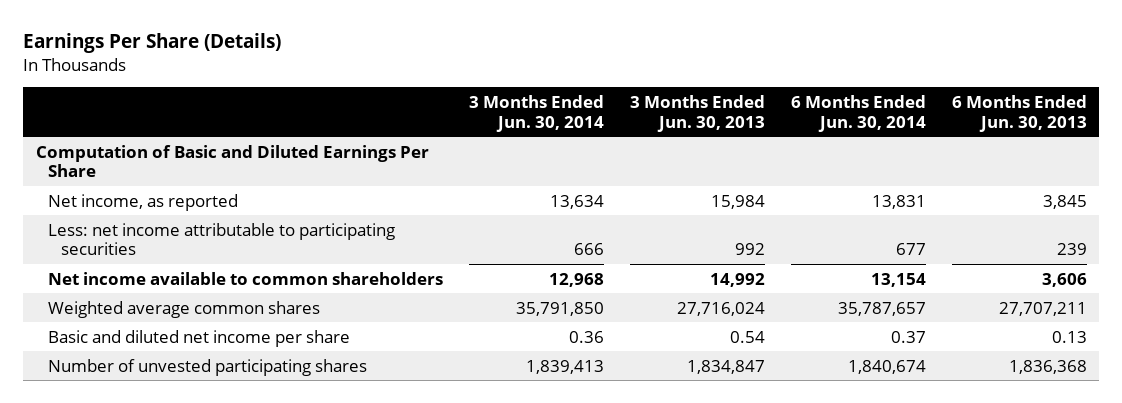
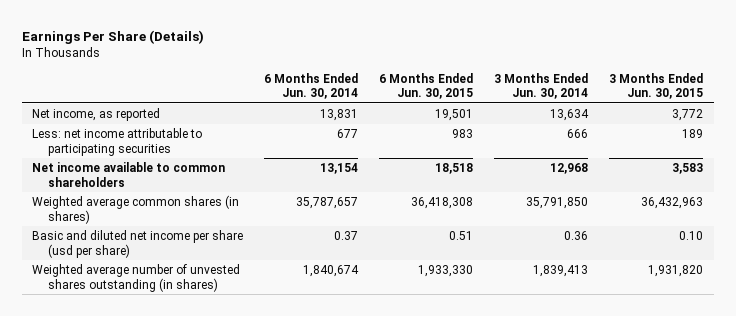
- | 3 Months Ended Jun. 30, 2014 | 3 Months Ended Jun. 30, 2013 | 6 Months Ended Jun. 30, 2014 | 6 Months Ended Jun. 30, 2013
+ | 6 Months Ended Jun. 30, 2014 | 6 Months Ended Jun. 30, 2015 | 3 Months Ended Jun. 30, 2014 | 3 Months Ended Jun. 30, 2015
- Computation of Basic and Diluted Earnings Per Share
- Weighted average common shares | 35,791,850 | 27,716,024 | 35,787,657 | 27,707,211
- Basic and diluted net income per share | 0.36 | 0.54 | 0.37 | 0.13
- Number of unvested participating shares | 1,839,413 | 1,834,847 | 1,840,674 | 1,836,368
+ Weighted average common shares (in shares) | 35,787,657 | 36,418,308 | 35,791,850 | 36,432,963
+ Basic and diluted net income per share (usd per share) | 0.37 | 0.51 | 0.36 | 0.10
+ Weighted average number of unvested shares outstanding (in shares) | 1,840,674 | 1,933,330 | 1,839,413 | 1,931,820

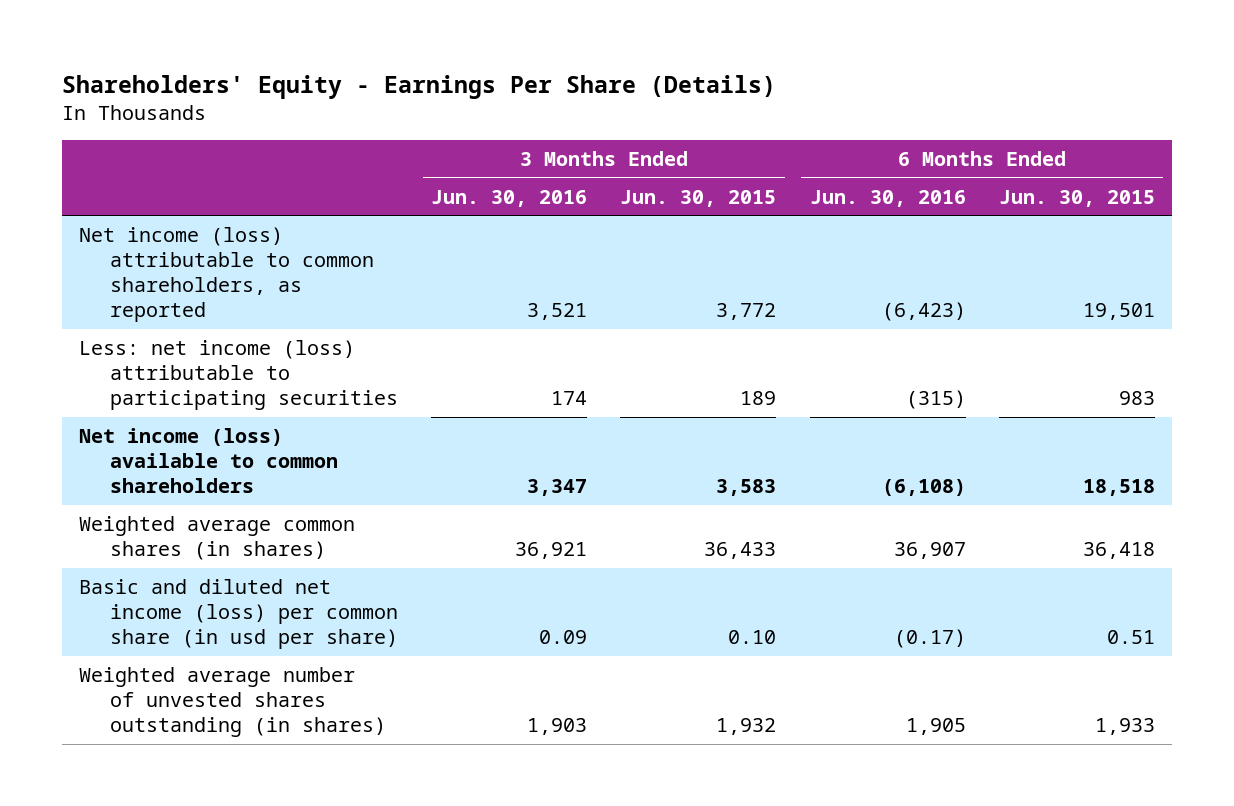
- Earnings Per Share (Details)
+ Shareholders' Equity - Earnings Per Share (Details)
- | 6 Months Ended Jun. 30, 2014 | 6 Months Ended Jun. 30, 2015 | 3 Months Ended Jun. 30, 2014 | 3 Months Ended Jun. 30, 2015
+ | 3 Months Ended Jun. 30, 2016 | 3 Months Ended Jun. 30, 2015 | 6 Months Ended Jun. 30, 2016 | 6 Months Ended Jun. 30, 2015
- Net income, as reported | 13,831 | 19,501 | 13,634 | 3,772
- Less: net income attributable to participating securities | 677 | 983 | 666 | 189
- Net income available to common shareholders | 13,154 | 18,518 | 12,968 | 3,583
- Weighted average common shares (in shares) | 35,787,657 | 36,418,308 | 35,791,850 | 36,432,963
- Basic and diluted net income per share (usd per share) | 0.37 | 0.51 | 0.36 | 0.10
- Weighted average number of unvested shares outstanding (in shares) | 1,840,674 | 1,933,330 | 1,839,413 | 1,931,820
+ Net income (loss) attributable to common shareholders, as reported | 3,521 | 3,772 | (6,423) | 19,501
+ Less: net income (loss) attributable to participating securities | 174 | 189 | (315) | 983
+ Net income (loss) available to common shareholders | 3,347 | 3,583 | (6,108) | 18,518
+ Weighted average common shares (in shares) | 36,921 | 36,433 | 36,907 | 36,418
+ Basic and diluted net income (loss) per common share (in usd per share) | 0.09 | 0.10 | (0.17) | 0.51
+ Weighted average number of unvested shares outstanding (in shares) | 1,903 | 1,932 | 1,905 | 1,933

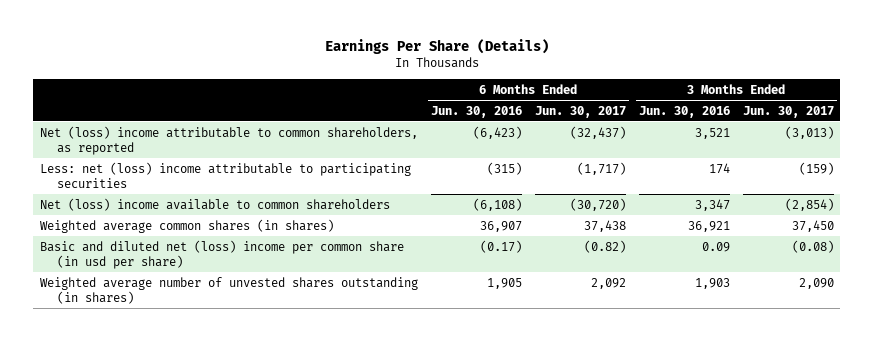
- Shareholders' Equity - Earnings Per Share (Details)
+ Earnings Per Share (Details)
- | 3 Months Ended Jun. 30, 2016 | 3 Months Ended Jun. 30, 2015 | 6 Months Ended Jun. 30, 2016 | 6 Months Ended Jun. 30, 2015
+ | 6 Months Ended Jun. 30, 2016 | 6 Months Ended Jun. 30, 2017 | 3 Months Ended Jun. 30, 2016 | 3 Months Ended Jun. 30, 2017
- Net income (loss) attributable to common shareholders, as reported | 3,521 | 3,772 | (6,423) | 19,501
- Less: net income (loss) attributable to participating securities | 174 | 189 | (315) | 983
- Net income (loss) available to common shareholders | 3,347 | 3,583 | (6,108) | 18,518
+ Net (loss) income attributable to common shareholders, as reported | (6,423) | (32,437) | 3,521 | (3,013)
+ Less: net (loss) income attributable to participating securities | (315) | (1,717) | 174 | (159)
+ Net (loss) income available to common shareholders | (6,108) | (30,720) | 3,347 | (2,854)
- Basic and diluted net income (loss) per common share (in usd per share) | 0.09 | 0.10 | (0.17) | 0.51
+ Basic and diluted net (loss) income per common share (in usd per share) | (0.17) | (0.82) | 0.09 | (0.08)

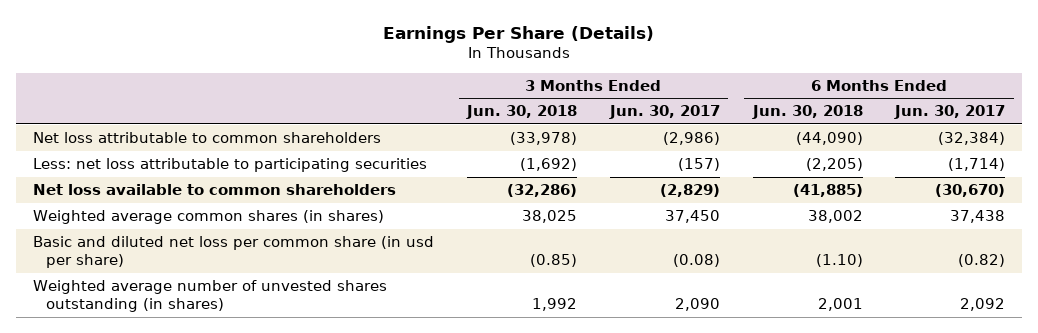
- | 6 Months Ended Jun. 30, 2016 | 6 Months Ended Jun. 30, 2017 | 3 Months Ended Jun. 30, 2016 | 3 Months Ended Jun. 30, 2017
+ | 3 Months Ended Jun. 30, 2018 | 3 Months Ended Jun. 30, 2017 | 6 Months Ended Jun. 30, 2018 | 6 Months Ended Jun. 30, 2017
- Net (loss) income attributable to common shareholders, as reported | (6,423) | (32,437) | 3,521 | (3,013)
- Less: net (loss) income attributable to participating securities | (315) | (1,717) | 174 | (159)
- Net (loss) income available to common shareholders | (6,108) | (30,720) | 3,347 | (2,854)
+ Net loss attributable to common shareholders | (33,978) | (2,986) | (44,090) | (32,384)
+ Less: net loss attributable to participating securities | (1,692) | (157) | (2,205) | (1,714)
+ Net loss available to common shareholders | (32,286) | (2,829) | (41,885) | (30,670)
- Basic and diluted net (loss) income per common share (in usd per share) | (0.17) | (0.82) | 0.09 | (0.08)
+ Basic and diluted net loss per common share (in usd per share) | (0.85) | (0.08) | (1.10) | (0.82)

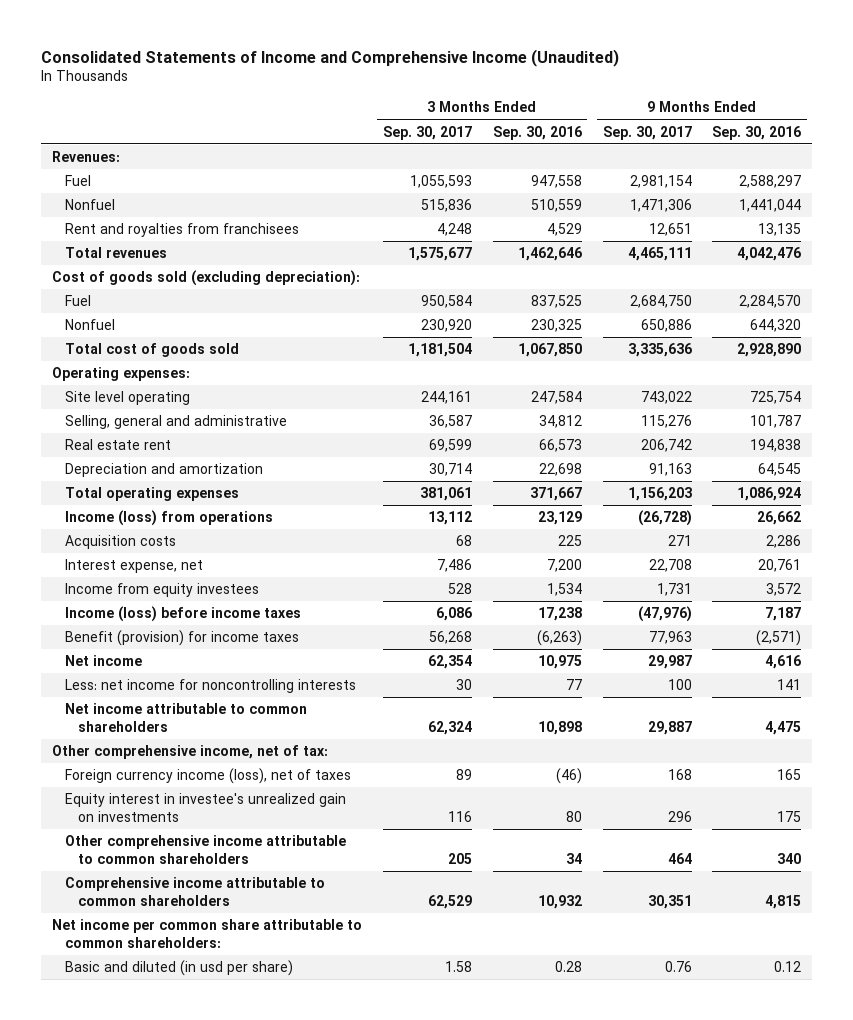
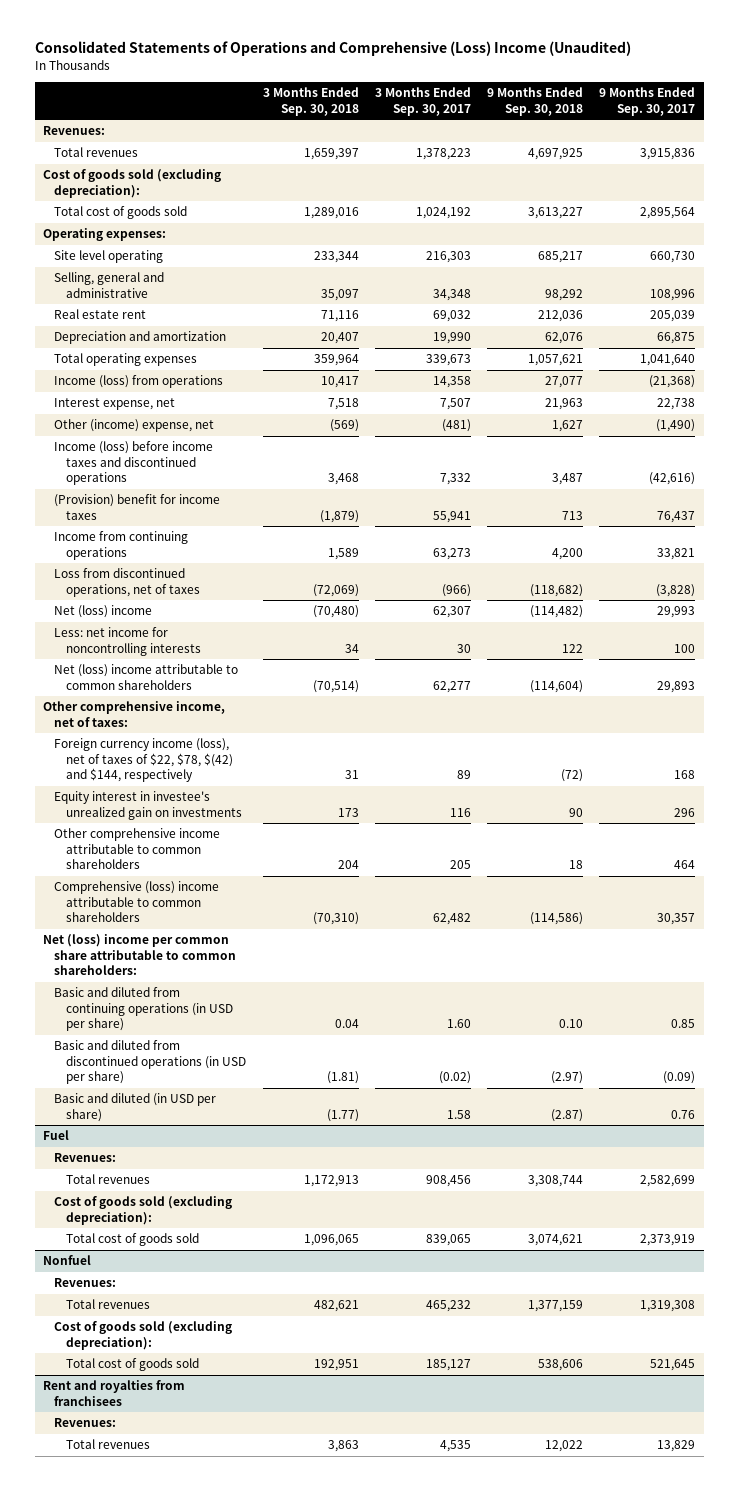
- Consolidated Statements of Income and Comprehensive Income (Unaudited)
+ Consolidated Statements of Operations and Comprehensive (Loss) Income (Unaudited)
- | 3 Months Ended Sep. 30, 2017 | 3 Months Ended Sep. 30, 2016 | 9 Months Ended Sep. 30, 2017 | 9 Months Ended Sep. 30, 2016
+ | 3 Months Ended Sep. 30, 2018 | 3 Months Ended Sep. 30, 2017 | 9 Months Ended Sep. 30, 2018 | 9 Months Ended Sep. 30, 2017
- Fuel | 1,055,593 | 947,558 | 2,981,154 | 2,588,297
- Nonfuel | 515,836 | 510,559 | 1,471,306 | 1,441,044
- Rent and royalties from franchisees | 4,248 | 4,529 | 12,651 | 13,135
- Total revenues | 1,575,677 | 1,462,646 | 4,465,111 | 4,042,476
+ Total revenues | 1,659,397 | 1,378,223 | 4,697,925 | 3,915,836
- Fuel | 950,584 | 837,525 | 2,684,750 | 2,284,570
- Nonfuel | 230,920 | 230,325 | 650,886 | 644,320
- Total cost of goods sold | 1,181,504 | 1,067,850 | 3,335,636 | 2,928,890
+ Total cost of goods sold | 1,289,016 | 1,024,192 | 3,613,227 | 2,895,564
- Site level operating | 244,161 | 247,584 | 743,022 | 725,754
- Selling, general and administrative | 36,587 | 34,812 | 115,276 | 101,787
- Real estate rent | 69,599 | 66,573 | 206,742 | 194,838
- Depreciation and amortization | 30,714 | 22,698 | 91,163 | 64,545
- Total operating expenses | 381,061 | 371,667 | 1,156,203 | 1,086,924
- Income (loss) from operations | 13,112 | 23,129 | (26,728) | 26,662
- Acquisition costs | 68 | 225 | 271 | 2,286
- Interest expense, net | 7,486 | 7,200 | 22,708 | 20,761
- Income from equity investees | 528 | 1,534 | 1,731 | 3,572
- Income (loss) before income taxes | 6,086 | 17,238 | (47,976) | 7,187
- Benefit (provision) for income taxes | 56,268 | (6,263) | 77,963 | (2,571)
- Net income | 62,354 | 10,975 | 29,987 | 4,616
+ Site level operating | 233,344 | 216,303 | 685,217 | 660,730
+ Selling, general and administrative | 35,097 | 34,348 | 98,292 | 108,996
+ Real estate rent | 71,116 | 69,032 | 212,036 | 205,039
+ Depreciation and amortization | 20,407 | 19,990 | 62,076 | 66,875
+ Total operating expenses | 359,964 | 339,673 | 1,057,621 | 1,041,640
+ Income (loss) from operations | 10,417 | 14,358 | 27,077 | (21,368)
+ Interest expense, net | 7,518 | 7,507 | 21,963 | 22,738
+ Other (income) expense, net | (569) | (481) | 1,627 | (1,490)
+ Income (loss) before income taxes and discontinued operations | 3,468 | 7,332 | 3,487 | (42,616)
+ (Provision) benefit for income taxes | (1,879) | 55,941 | 713 | 76,437
+ Income from continuing operations | 1,589 | 63,273 | 4,200 | 33,821
+ Loss from discontinued operations, net of taxes | (72,069) | (966) | (118,682) | (3,828)
+ Net (loss) income | (70,480) | 62,307 | (114,482) | 29,993
- Net income attributable to common shareholders | 62,324 | 10,898 | 29,887 | 4,475
- Other comprehensive income, net of tax:
- Foreign currency income (loss), net of taxes | 89 | (46) | 168 | 165
+ Net (loss) income attributable to common shareholders | (70,514) | 62,277 | (114,604) | 29,893
+ Other comprehensive income, net of taxes:
+ Foreign currency income (loss), net of taxes of $22, $78, $(42) and $144, respectively | 31 | 89 | (72) | 168
- Comprehensive income attributable to common shareholders | 62,529 | 10,932 | 30,351 | 4,815
- Net income per common share attributable to common shareholders:
- Basic and diluted (in usd per share) | 1.58 | 0.28 | 0.76 | 0.12
+ Comprehensive (loss) income attributable to common shareholders | (70,310) | 62,482 | (114,586) | 30,357
+ Net (loss) income per common share attributable to common shareholders:
+ Basic and diluted from continuing operations (in USD per share) | 0.04 | 1.60 | 0.10 | 0.85
+ Basic and diluted from discontinued operations (in USD per share) | (1.81) | (0.02) | (2.97) | (0.09)
+ Basic and diluted (in USD per share) | (1.77) | 1.58 | (2.87) | 0.76
+ Fuel
+ Revenues:
+ Total revenues | 1,172,913 | 908,456 | 3,308,744 | 2,582,699
+ Cost of goods sold (excluding depreciation):
+ Total cost of goods sold | 1,096,065 | 839,065 | 3,074,621 | 2,373,919
+ Nonfuel
+ Revenues:
+ Total revenues | 482,621 | 465,232 | 1,377,159 | 1,319,308
+ Cost of goods sold (excluding depreciation):
+ Total cost of goods sold | 192,951 | 185,127 | 538,606 | 521,645
+ Rent and royalties from franchisees
+ Revenues:
+ Total revenues | 3,863 | 4,535 | 12,022 | 13,829

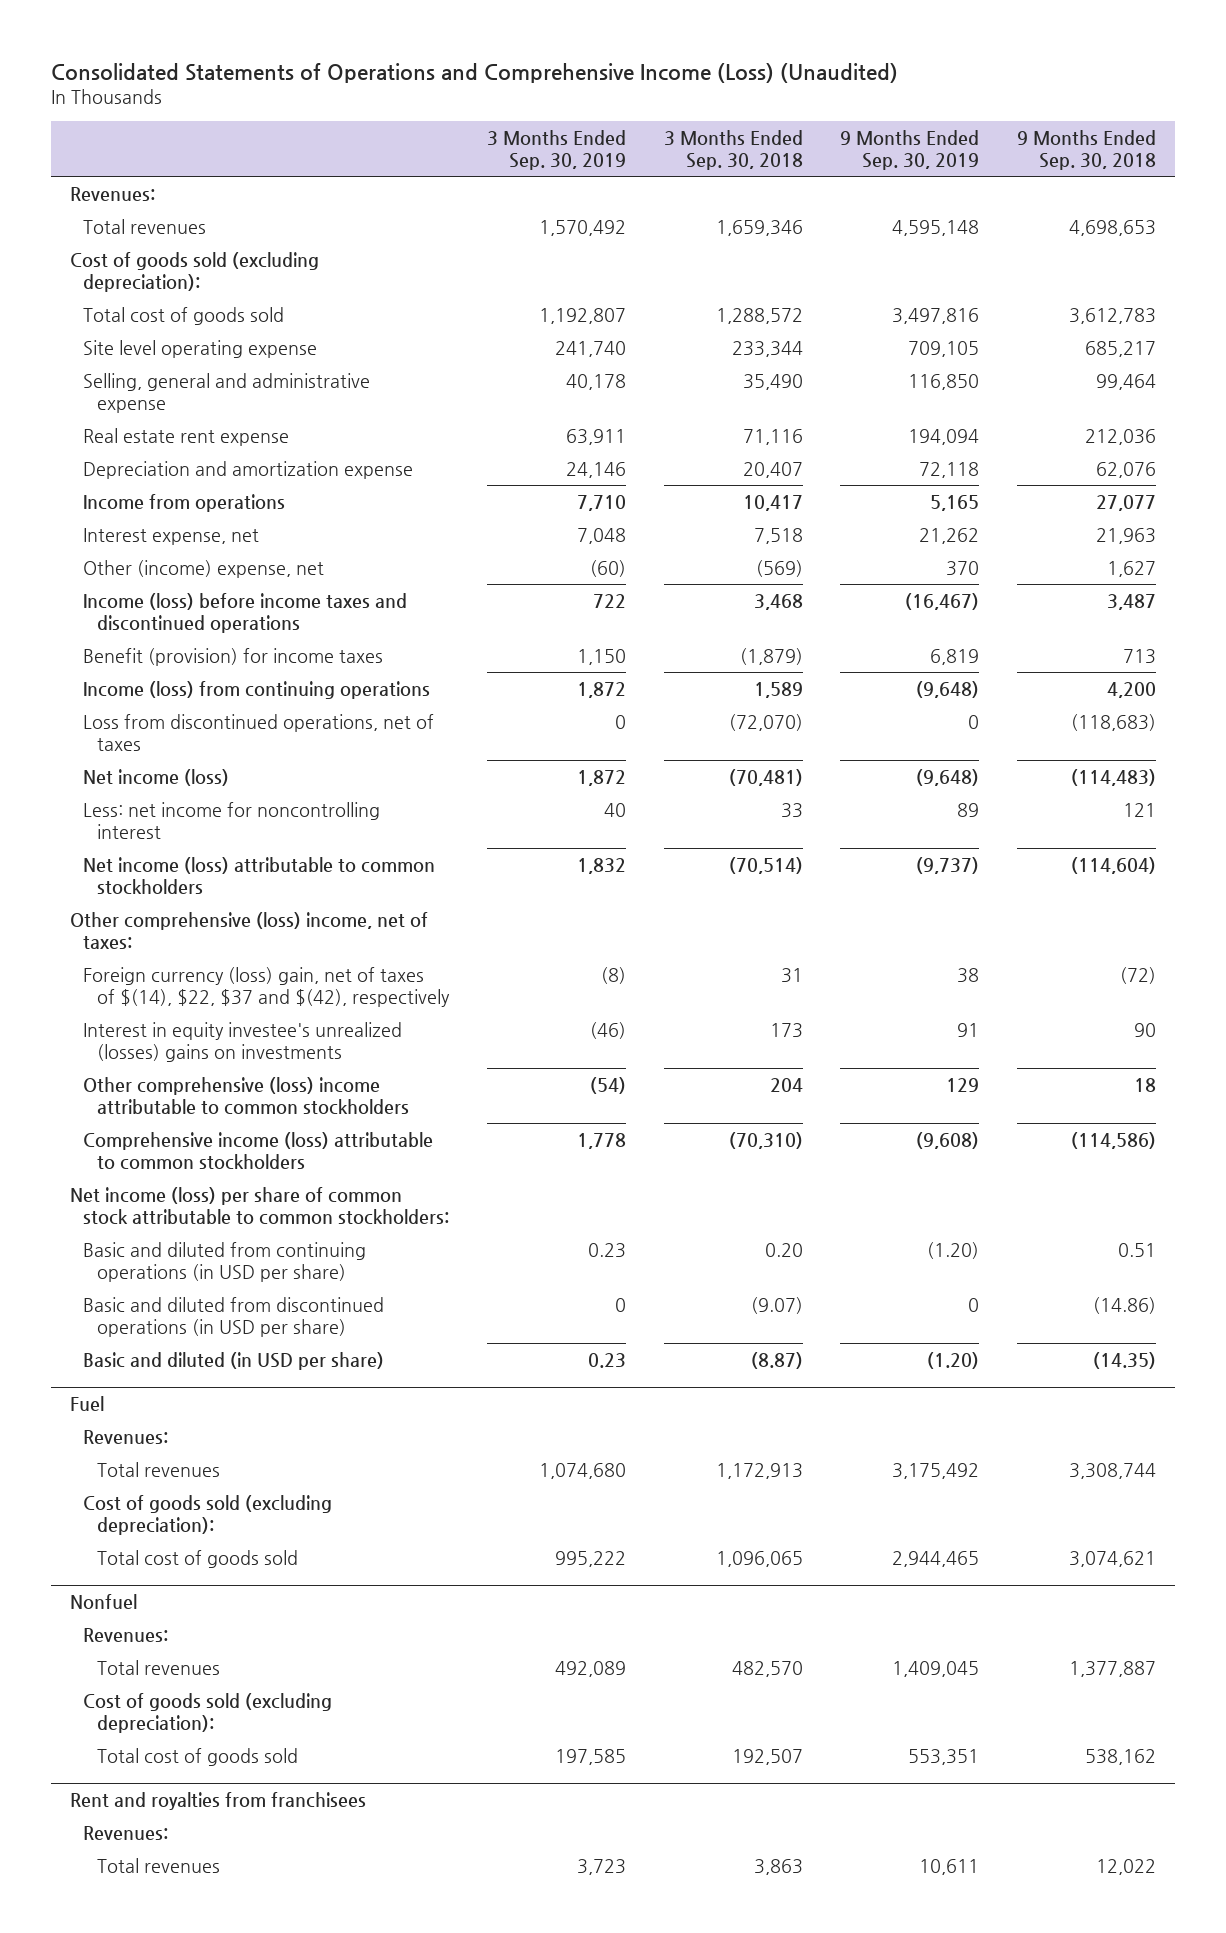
- Consolidated Statements of Operations and Comprehensive (Loss) Income (Unaudited)
+ Consolidated Statements of Operations and Comprehensive Income (Loss) (Unaudited)
- | 3 Months Ended Sep. 30, 2018 | 3 Months Ended Sep. 30, 2017 | 9 Months Ended Sep. 30, 2018 | 9 Months Ended Sep. 30, 2017
+ | 3 Months Ended Sep. 30, 2019 | 3 Months Ended Sep. 30, 2018 | 9 Months Ended Sep. 30, 2019 | 9 Months Ended Sep. 30, 2018
- Total revenues | 1,659,397 | 1,378,223 | 4,697,925 | 3,915,836
+ Total revenues | 1,570,492 | 1,659,346 | 4,595,148 | 4,698,653
- Total cost of goods sold | 1,289,016 | 1,024,192 | 3,613,227 | 2,895,564
- Operating expenses:
- Site level operating | 233,344 | 216,303 | 685,217 | 660,730
- Selling, general and administrative | 35,097 | 34,348 | 98,292 | 108,996
- Real estate rent | 71,116 | 69,032 | 212,036 | 205,039
- Depreciation and amortization | 20,407 | 19,990 | 62,076 | 66,875
- Total operating expenses | 359,964 | 339,673 | 1,057,621 | 1,041,640
- Income (loss) from operations | 10,417 | 14,358 | 27,077 | (21,368)
+ Total cost of goods sold | 1,192,807 | 1,288,572 | 3,497,816 | 3,612,783
+ Site level operating expense | 241,740 | 233,344 | 709,105 | 685,217
+ Selling, general and administrative expense | 40,178 | 35,490 | 116,850 | 99,464
+ Real estate rent expense | 63,911 | 71,116 | 194,094 | 212,036
+ Depreciation and amortization expense | 24,146 | 20,407 | 72,118 | 62,076
+ Income from operations | 7,710 | 10,417 | 5,165 | 27,077
- (Provision) benefit for income taxes | (1,879) | 55,941 | 713 | 76,437
- Income from continuing operations | 1,589 | 63,273 | 4,200 | 33,821
- Loss from discontinued operations, net of taxes | (72,069) | (966) | (118,682) | (3,828)
- Net (loss) income | (70,480) | 62,307 | (114,482) | 29,993
- Less: net income for noncontrolling interests | 34 | 30 | 122 | 100
- Net (loss) income attributable to common shareholders | (70,514) | 62,277 | (114,604) | 29,893
- Other comprehensive income, net of taxes:
- Foreign currency income (loss), net of taxes of $22, $78, $(42) and $144, respectively | 31 | 89 | (72) | 168
- Equity interest in investee's unrealized gain on investments | 173 | 116 | 90 | 296
- Other comprehensive income attributable to common shareholders | 204 | 205 | 18 | 464
- Comprehensive (loss) income attributable to common shareholders | (70,310) | 62,482 | (114,586) | 30,357
- Net (loss) income per common share attributable to common shareholders:
- Basic and diluted from continuing operations (in USD per share) | 0.04 | 1.60 | 0.10 | 0.85
- Basic and diluted from discontinued operations (in USD per share) | (1.81) | (0.02) | (2.97) | (0.09)
- Basic and diluted (in USD per share) | (1.77) | 1.58 | (2.87) | 0.76
+ Benefit (provision) for income taxes | 1,150 | (1,879) | 6,819 | 713
+ Income (loss) from continuing operations | 1,872 | 1,589 | (9,648) | 4,200
+ Loss from discontinued operations, net of taxes | 0 | (72,070) | 0 | (118,683)
+ Net income (loss) | 1,872 | (70,481) | (9,648) | (114,483)
+ Less: net income for noncontrolling interest | 40 | 33 | 89 | 121
+ Net income (loss) attributable to common stockholders | 1,832 | (70,514) | (9,737) | (114,604)
+ Other comprehensive (loss) income, net of taxes:
+ Foreign currency (loss) gain, net of taxes of $(14), $22, $37 and $(42), respectively | (8) | 31 | 38 | (72)
+ Interest in equity investee's unrealized (losses) gains on investments | (46) | 173 | 91 | 90
+ Other comprehensive (loss) income attributable to common stockholders | (54) | 204 | 129 | 18
+ Comprehensive income (loss) attributable to common stockholders | 1,778 | (70,310) | (9,608) | (114,586)
+ Net income (loss) per share of common stock attributable to common stockholders:
+ Basic and diluted from continuing operations (in USD per share) | 0.23 | 0.20 | (1.20) | 0.51
+ Basic and diluted from discontinued operations (in USD per share) | 0 | (9.07) | 0 | (14.86)
+ Basic and diluted (in USD per share) | 0.23 | (8.87) | (1.20) | (14.35)
@ Nonfuel
- Total revenues | 482,621 | 465,232 | 1,377,159 | 1,319,308
+ Total revenues | 492,089 | 482,570 | 1,409,045 | 1,377,887
- Total cost of goods sold | 192,951 | 185,127 | 538,606 | 521,645
+ Total cost of goods sold | 197,585 | 192,507 | 553,351 | 538,162

